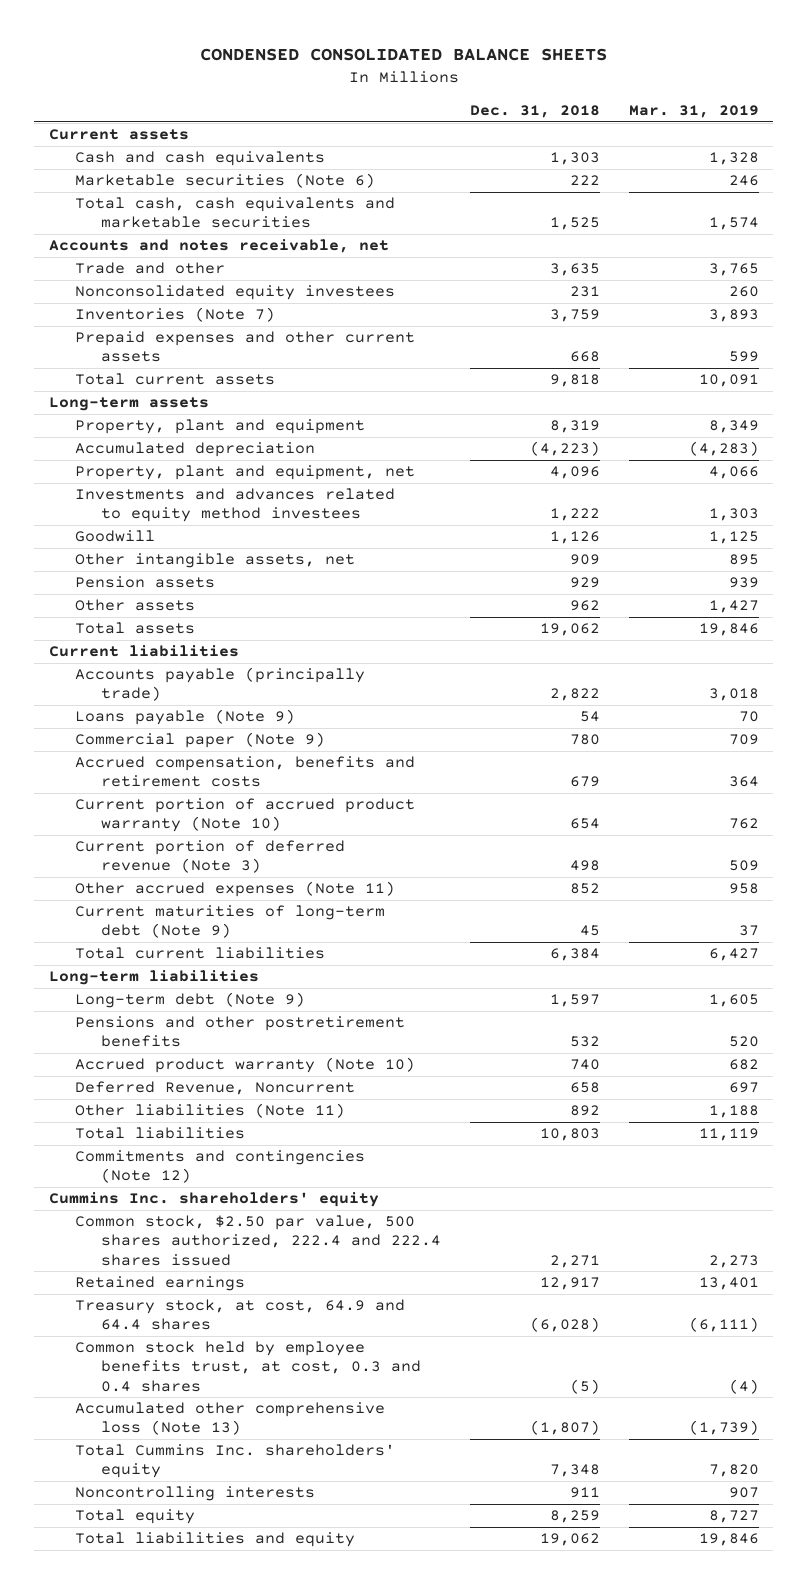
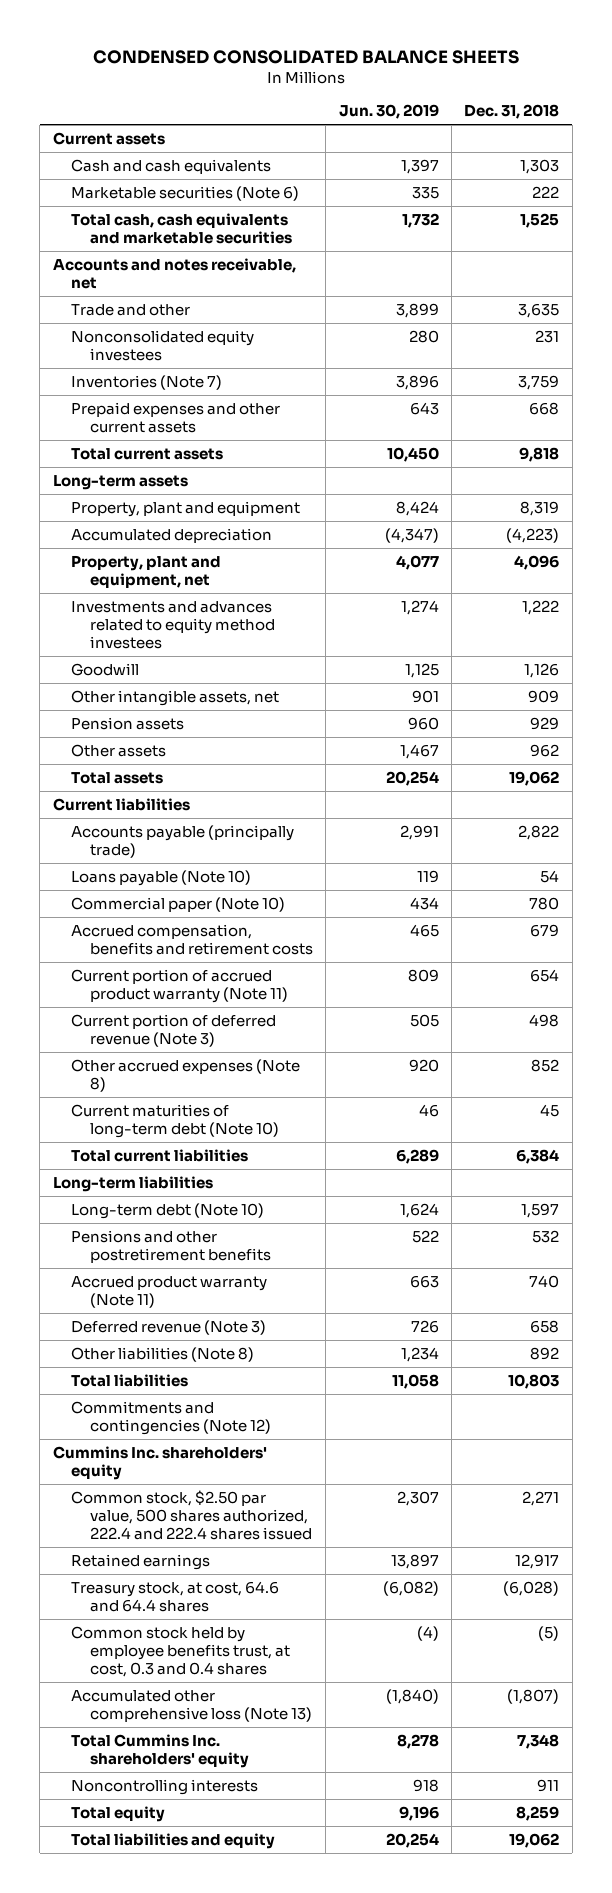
- | Dec. 31, 2018 | Mar. 31, 2019
+ | Jun. 30, 2019 | Dec. 31, 2018
- Loans payable (Note 9) | 54 | 70
- Commercial paper (Note 9) | 780 | 709
+ Loans payable (Note 10) | 119 | 54
+ Commercial paper (Note 10) | 434 | 780
- Current portion of accrued product warranty (Note 10) | 654 | 762
+ Current portion of accrued product warranty (Note 11) | 809 | 654
- Other accrued expenses (Note 11) | 852 | 958
- Current maturities of long-term debt (Note 9) | 45 | 37
+ Other accrued expenses (Note 8) | 920 | 852
+ Current maturities of long-term debt (Note 10) | 46 | 45
- Long-term debt (Note 9) | 1,597 | 1,605
+ Long-term debt (Note 10) | 1,624 | 1,597
- Accrued product warranty (Note 10) | 740 | 682
- Deferred Revenue, Noncurrent | 658 | 697
- Other liabilities (Note 11) | 892 | 1,188
+ Accrued product warranty (Note 11) | 663 | 740
+ Deferred revenue (Note 3) | 726 | 658
+ Other liabilities (Note 8) | 1,234 | 892
- Treasury stock, at cost, 64.9 and 64.4 shares | (6,028) | (6,111)
+ Treasury stock, at cost, 64.6 and 64.4 shares | (6,082) | (6,028)

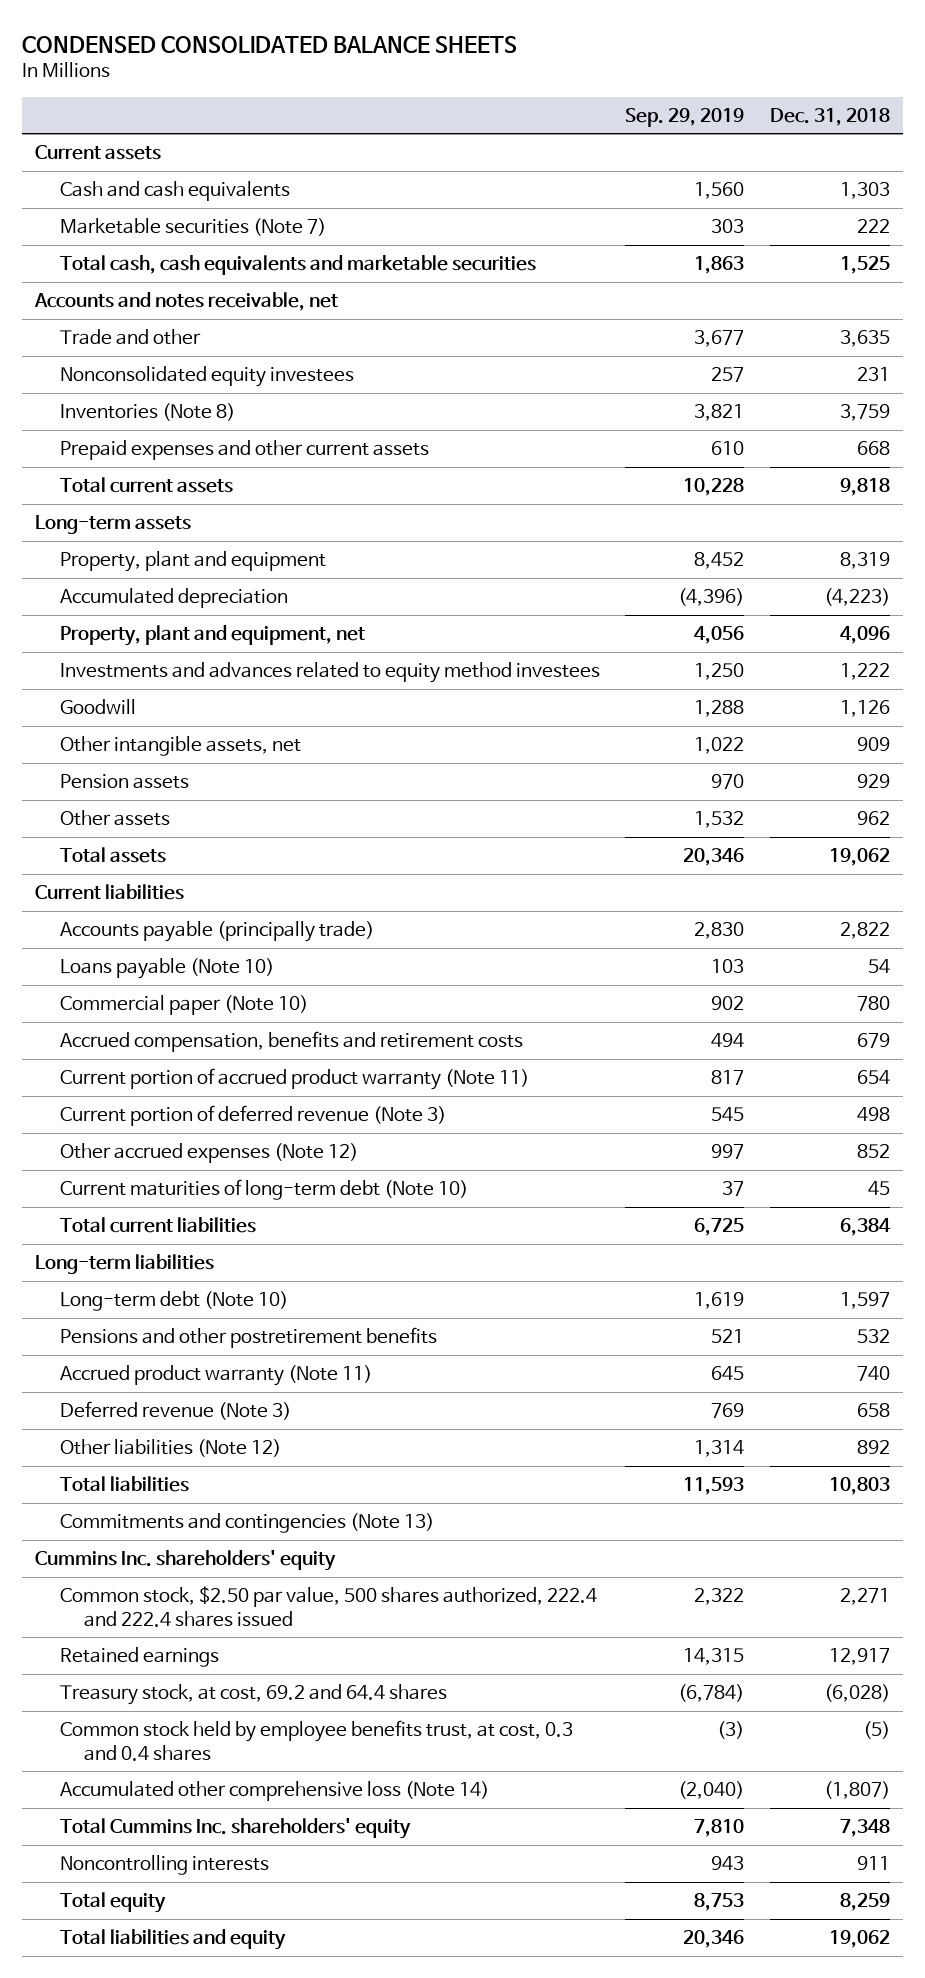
- | Jun. 30, 2019 | Dec. 31, 2018
+ | Sep. 29, 2019 | Dec. 31, 2018
- Marketable securities (Note 6) | 335 | 222
+ Marketable securities (Note 7) | 303 | 222
- Inventories (Note 7) | 3,896 | 3,759
+ Inventories (Note 8) | 3,821 | 3,759
- Other accrued expenses (Note 8) | 920 | 852
+ Other accrued expenses (Note 12) | 997 | 852
- Other liabilities (Note 8) | 1,234 | 892
+ Other liabilities (Note 12) | 1,314 | 892
- Commitments and contingencies (Note 12)
+ Commitments and contingencies (Note 13)
- Treasury stock, at cost, 64.6 and 64.4 shares | (6,082) | (6,028)
+ Treasury stock, at cost, 69.2 and 64.4 shares | (6,784) | (6,028)
- Accumulated other comprehensive loss (Note 13) | (1,840) | (1,807)
+ Accumulated other comprehensive loss (Note 14) | (2,040) | (1,807)

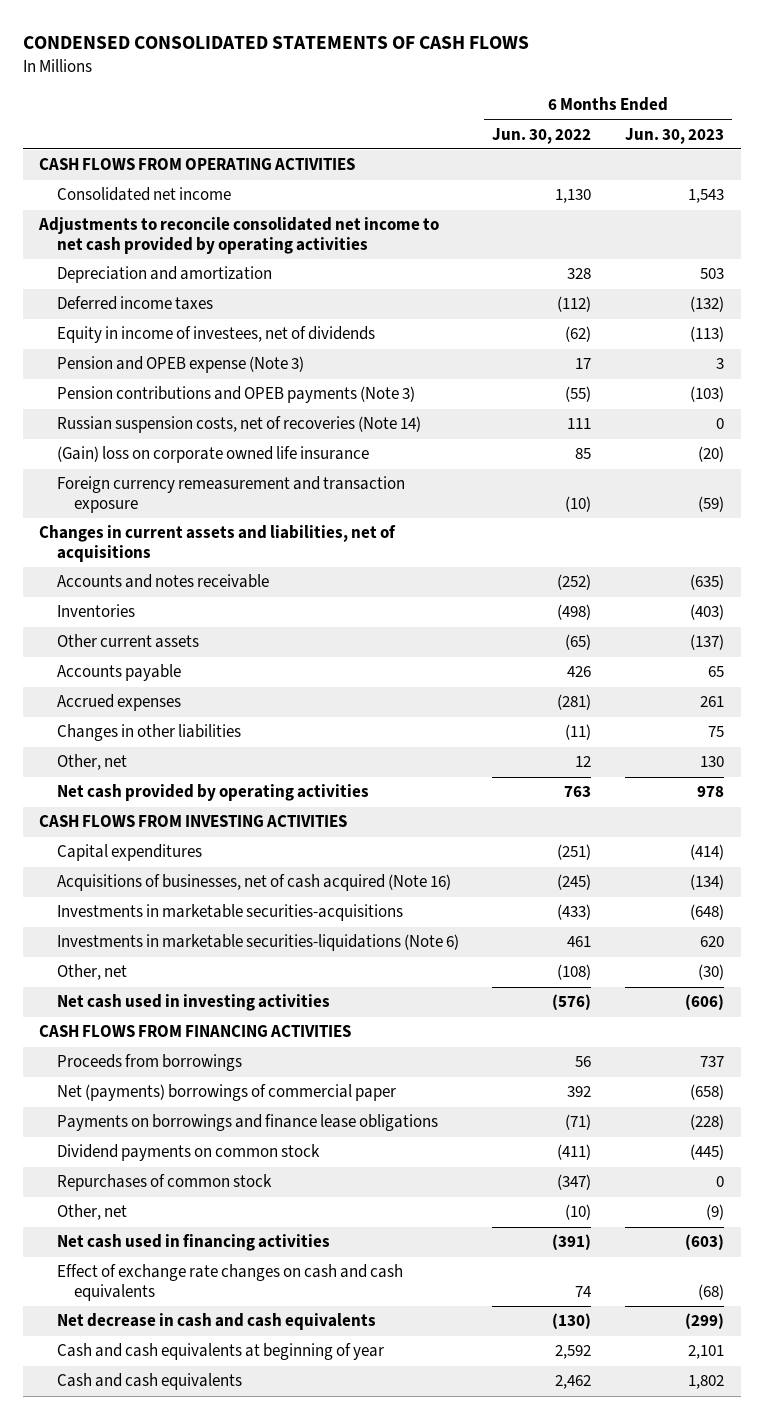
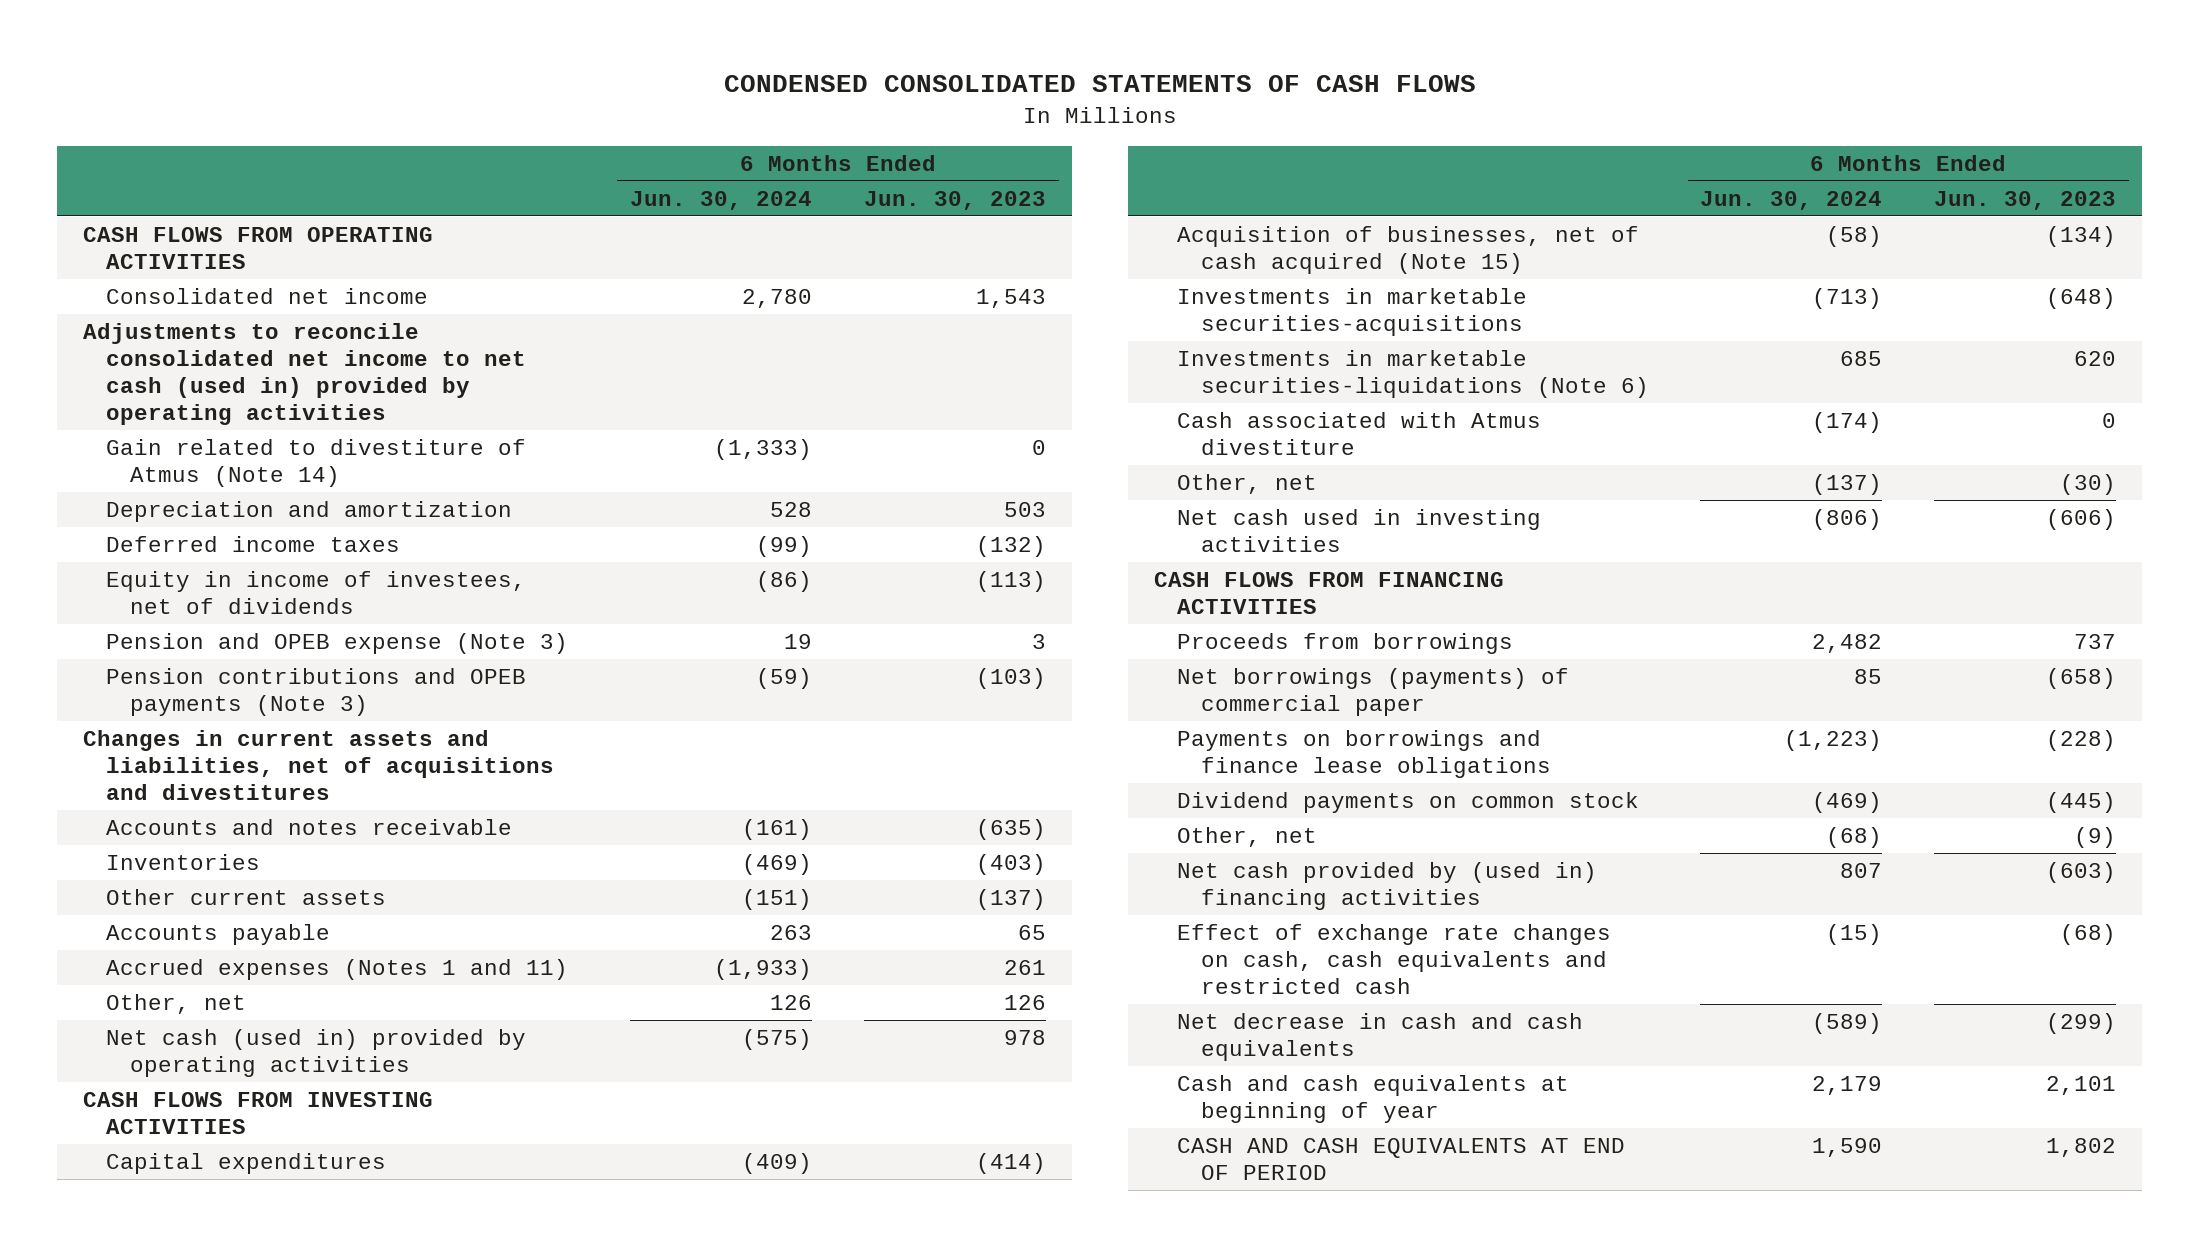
- | 6 Months Ended Jun. 30, 2022 | 6 Months Ended Jun. 30, 2023
+ | 6 Months Ended Jun. 30, 2024 | 6 Months Ended Jun. 30, 2023
- Adjustments to reconcile consolidated net income to net cash provided by operating activities
+ Adjustments to reconcile consolidated net income to net cash (used in) provided by operating activities
+ Gain related to divestiture of Atmus (Note 14) | (1,333) | 0
- Russian suspension costs, net of recoveries (Note 14) | 111 | 0
- (Gain) loss on corporate owned life insurance | 85 | (20)
- Foreign currency remeasurement and transaction exposure | (10) | (59)
- Changes in current assets and liabilities, net of acquisitions
+ Changes in current assets and liabilities, net of acquisitions and divestitures
- Accrued expenses | (281) | 261
- Changes in other liabilities | (11) | 75
- Other, net | 12 | 130
- Net cash provided by operating activities | 763 | 978
+ Accrued expenses (Notes 1 and 11) | (1,933) | 261
+ Other, net | 126 | 126
+ Net cash (used in) provided by operating activities | (575) | 978
- Acquisitions of businesses, net of cash acquired (Note 16) | (245) | (134)
+ Acquisition of businesses, net of cash acquired (Note 15) | (58) | (134)
+ Cash associated with Atmus divestiture | (174) | 0
- Net (payments) borrowings of commercial paper | 392 | (658)
+ Net borrowings (payments) of commercial paper | 85 | (658)
- Repurchases of common stock | (347) | 0
- Net cash used in financing activities | (391) | (603)
- Effect of exchange rate changes on cash and cash equivalents | 74 | (68)
+ Net cash provided by (used in) financing activities | 807 | (603)
+ Effect of exchange rate changes on cash, cash equivalents and restricted cash | (15) | (68)
- Cash and cash equivalents | 2,462 | 1,802
+ CASH AND CASH EQUIVALENTS AT END OF PERIOD | 1,590 | 1,802

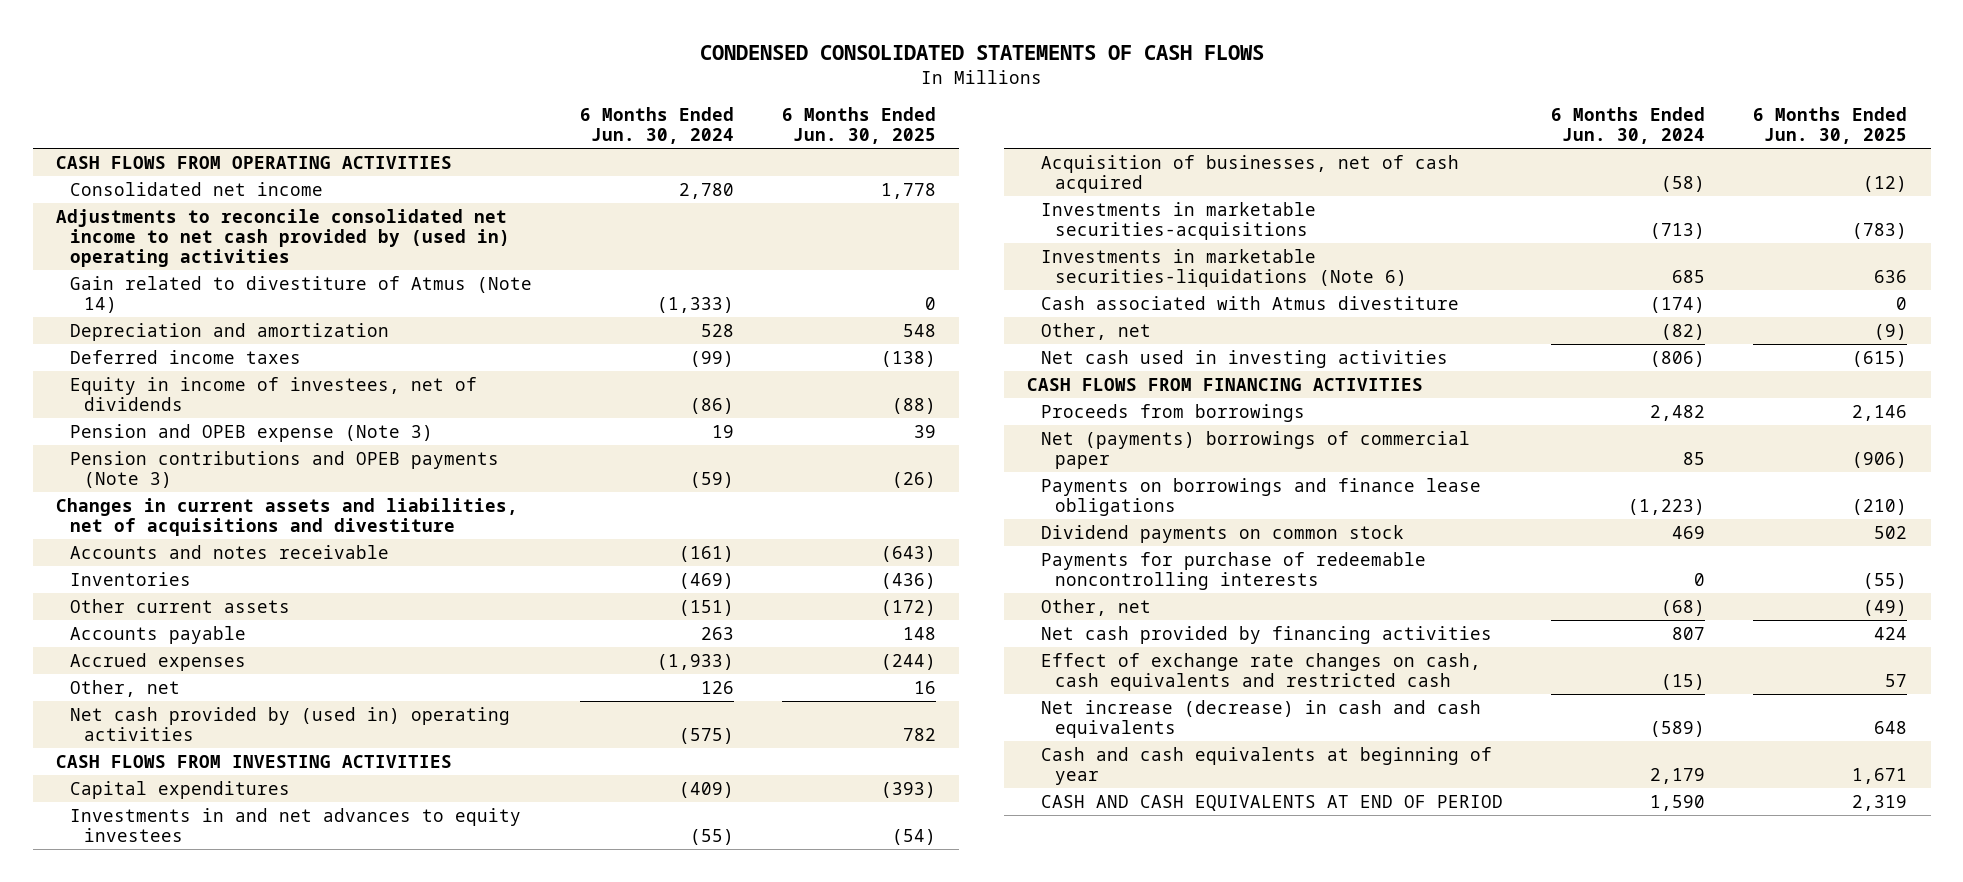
- | 6 Months Ended Jun. 30, 2024 | 6 Months Ended Jun. 30, 2023
+ | 6 Months Ended Jun. 30, 2024 | 6 Months Ended Jun. 30, 2025
- Adjustments to reconcile consolidated net income to net cash (used in) provided by operating activities
+ Adjustments to reconcile consolidated net income to net cash provided by (used in) operating activities
- Changes in current assets and liabilities, net of acquisitions and divestitures
+ Changes in current assets and liabilities, net of acquisitions and divestiture
- Accrued expenses (Notes 1 and 11) | (1,933) | 261
+ Accrued expenses | (1,933) | (244)
- Net cash (used in) provided by operating activities | (575) | 978
+ Net cash provided by (used in) operating activities | (575) | 782
- Acquisition of businesses, net of cash acquired (Note 15) | (58) | (134)
+ Investments in and net advances to equity investees | (55) | (54)
+ Acquisition of businesses, net of cash acquired | (58) | (12)
- Other, net | (137) | (30)
+ Other, net | (82) | (9)
- Net borrowings (payments) of commercial paper | 85 | (658)
+ Net (payments) borrowings of commercial paper | 85 | (906)
- Dividend payments on common stock | (469) | (445)
+ Dividend payments on common stock | 469 | 502
+ Payments for purchase of redeemable noncontrolling interests | 0 | (55)
- Net cash provided by (used in) financing activities | 807 | (603)
+ Net cash provided by financing activities | 807 | 424
- Net decrease in cash and cash equivalents | (589) | (299)
+ Net increase (decrease) in cash and cash equivalents | (589) | 648

